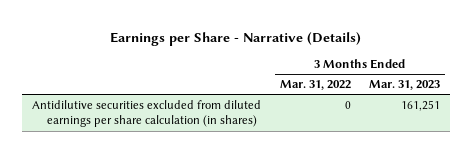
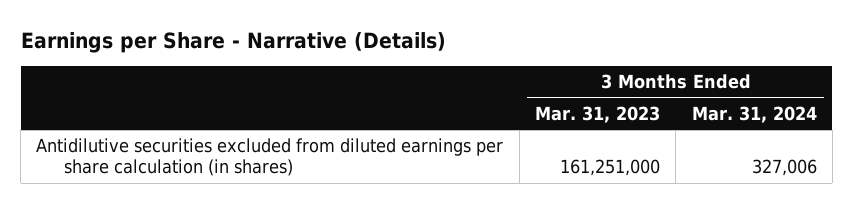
- | 3 Months Ended Mar. 31, 2022 | 3 Months Ended Mar. 31, 2023
+ | 3 Months Ended Mar. 31, 2023 | 3 Months Ended Mar. 31, 2024
- Antidilutive securities excluded from diluted earnings per share calculation (in shares) | 0 | 161,251
+ Antidilutive securities excluded from diluted earnings per share calculation (in shares) | 161,251,000 | 327,006

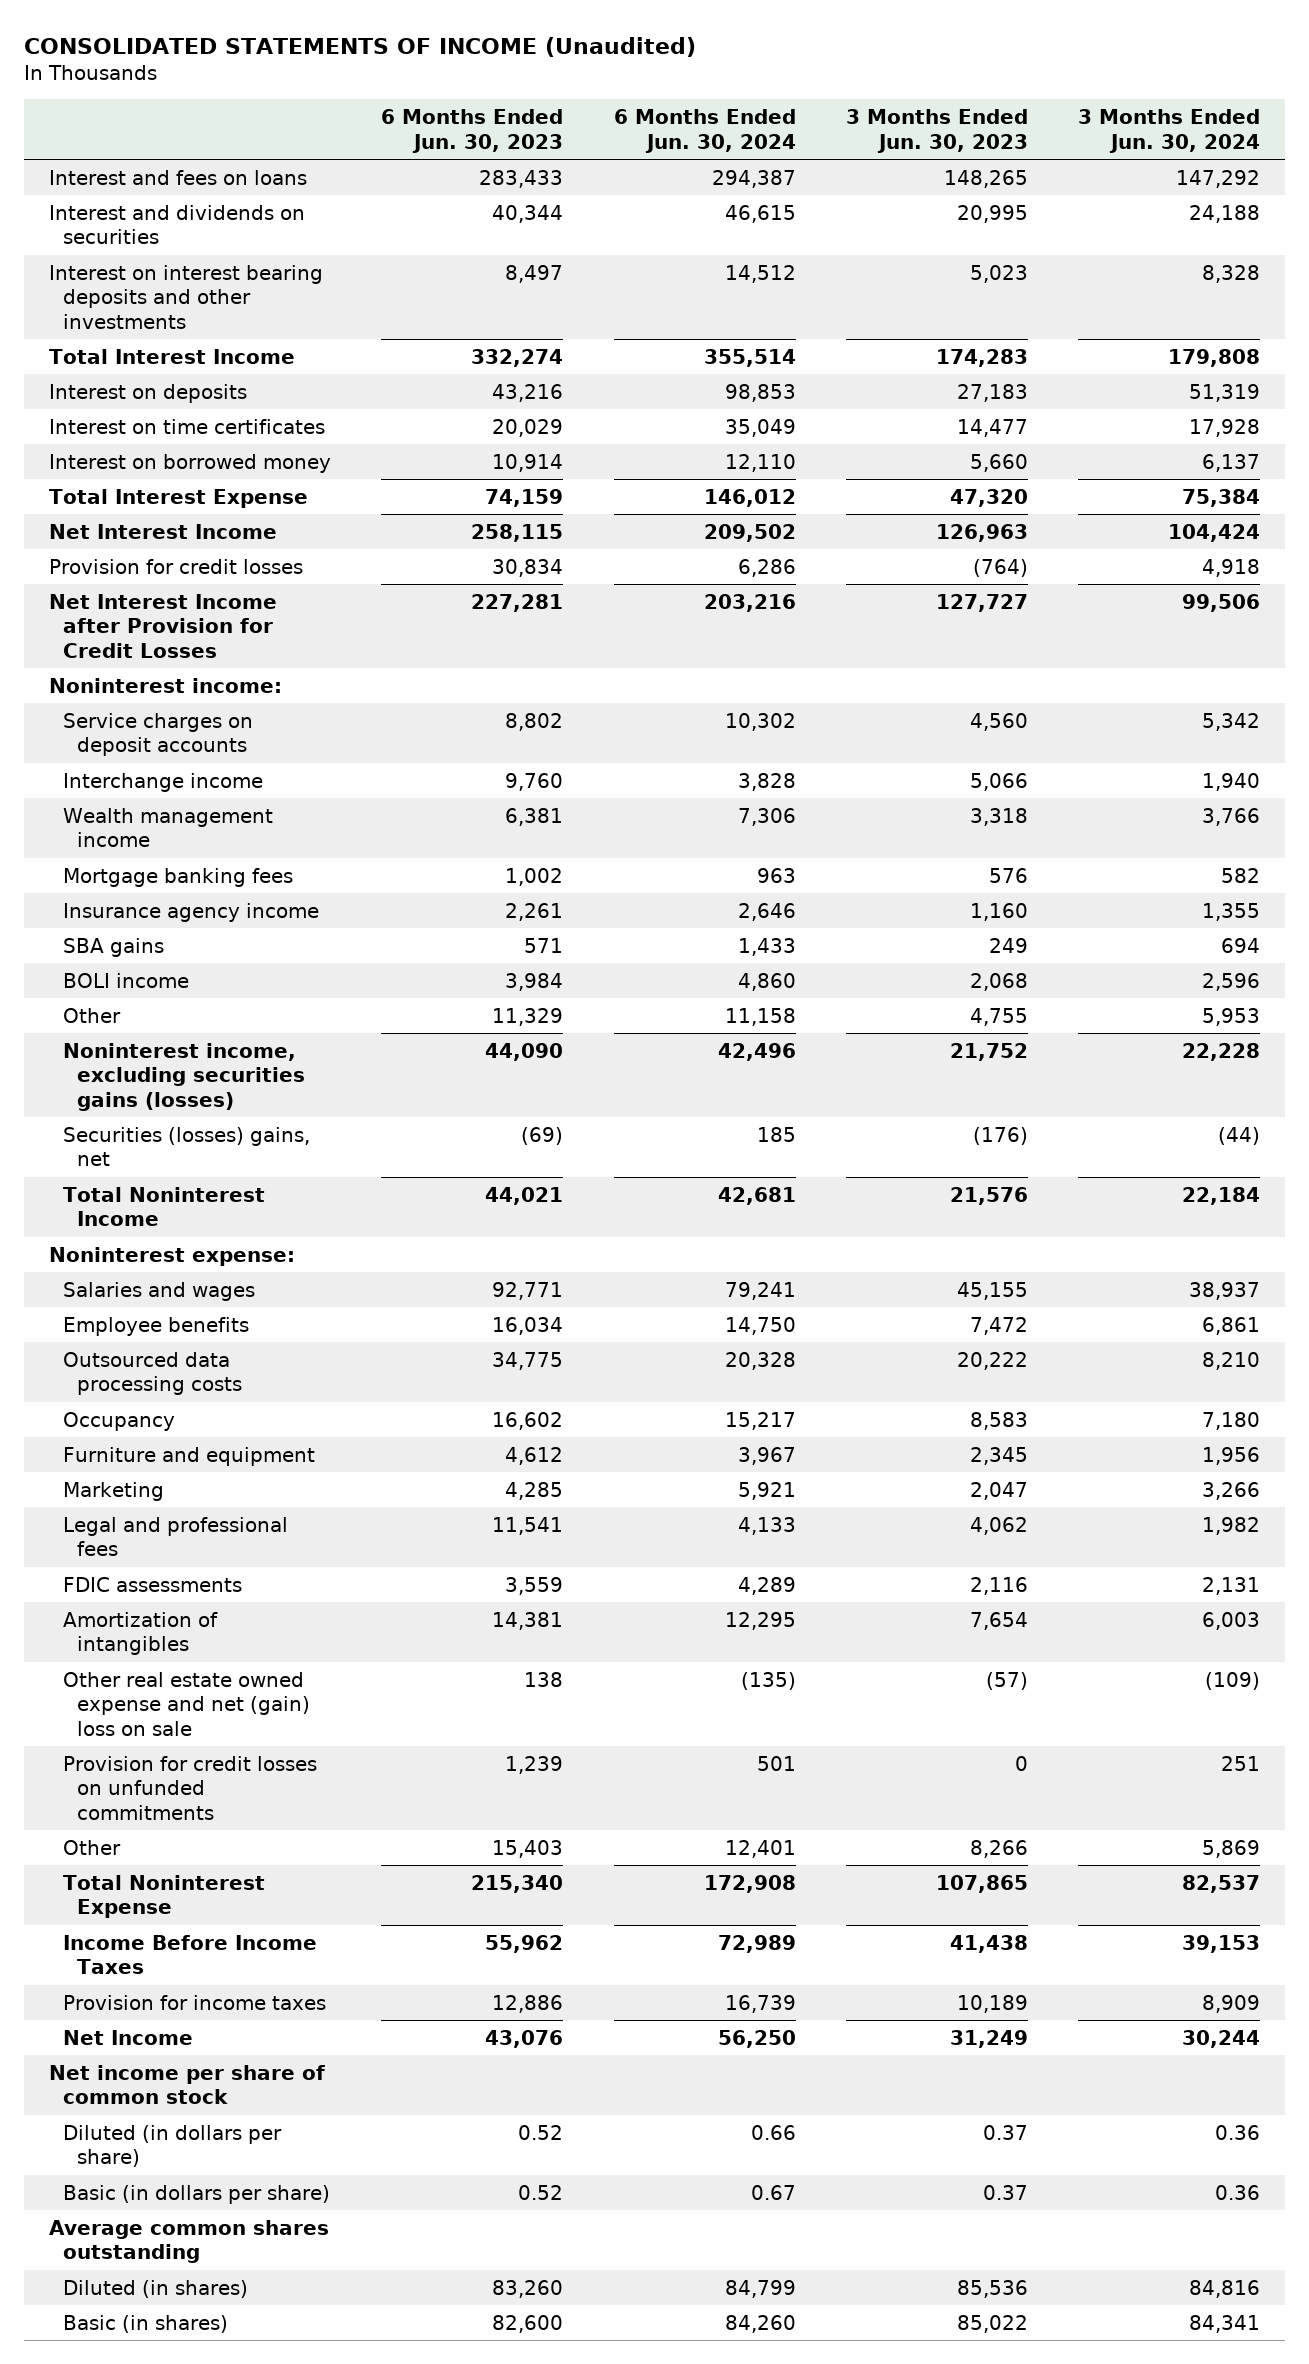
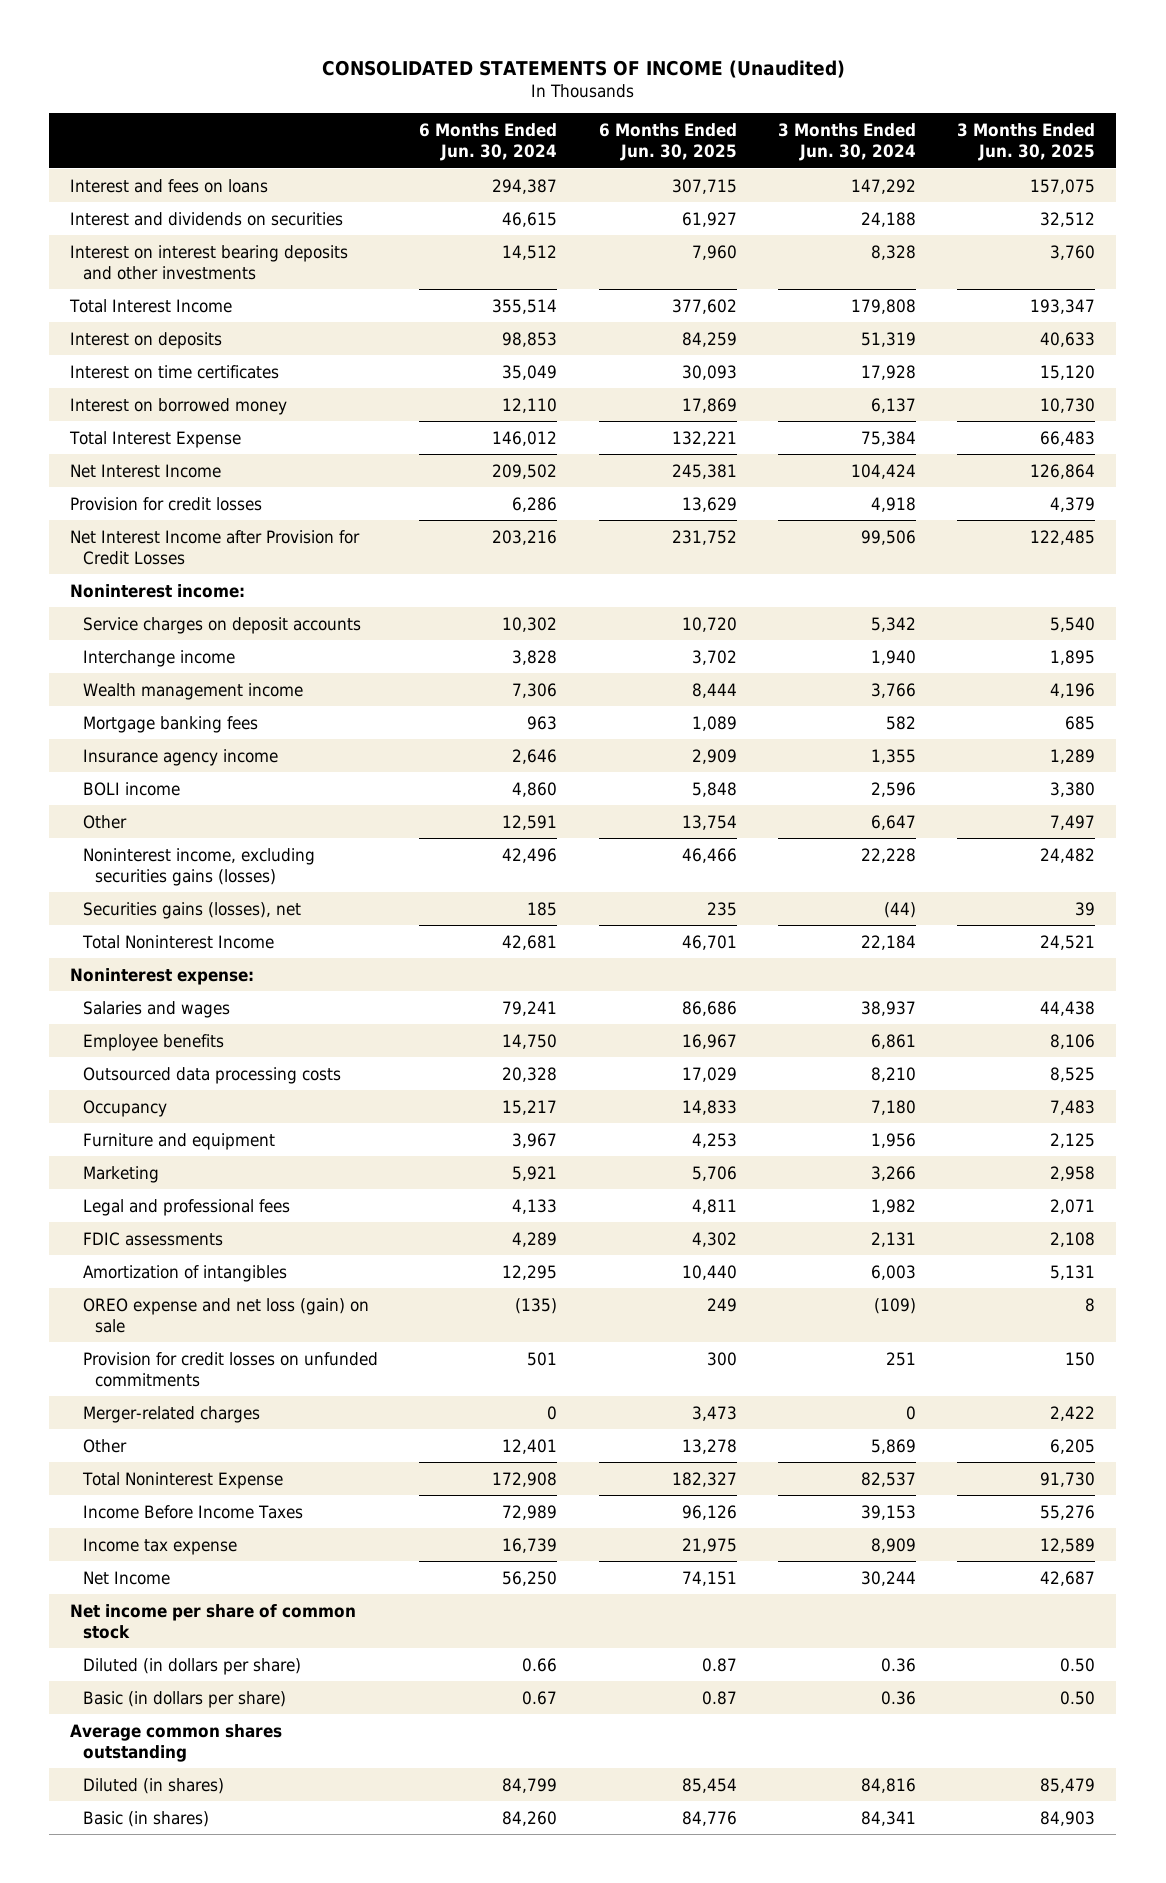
- | 6 Months Ended Jun. 30, 2023 | 6 Months Ended Jun. 30, 2024 | 3 Months Ended Jun. 30, 2023 | 3 Months Ended Jun. 30, 2024
+ | 6 Months Ended Jun. 30, 2024 | 6 Months Ended Jun. 30, 2025 | 3 Months Ended Jun. 30, 2024 | 3 Months Ended Jun. 30, 2025
- SBA gains | 571 | 1,433 | 249 | 694
- Other | 11,329 | 11,158 | 4,755 | 5,953
+ Other | 12,591 | 13,754 | 6,647 | 7,497
- Securities (losses) gains, net | (69) | 185 | (176) | (44)
+ Securities gains (losses), net | 185 | 235 | (44) | 39
- Other real estate owned expense and net (gain) loss on sale | 138 | (135) | (57) | (109)
+ OREO expense and net loss (gain) on sale | (135) | 249 | (109) | 8
+ Merger-related charges | 0 | 3,473 | 0 | 2,422
- Provision for income taxes | 12,886 | 16,739 | 10,189 | 8,909
+ Income tax expense | 16,739 | 21,975 | 8,909 | 12,589

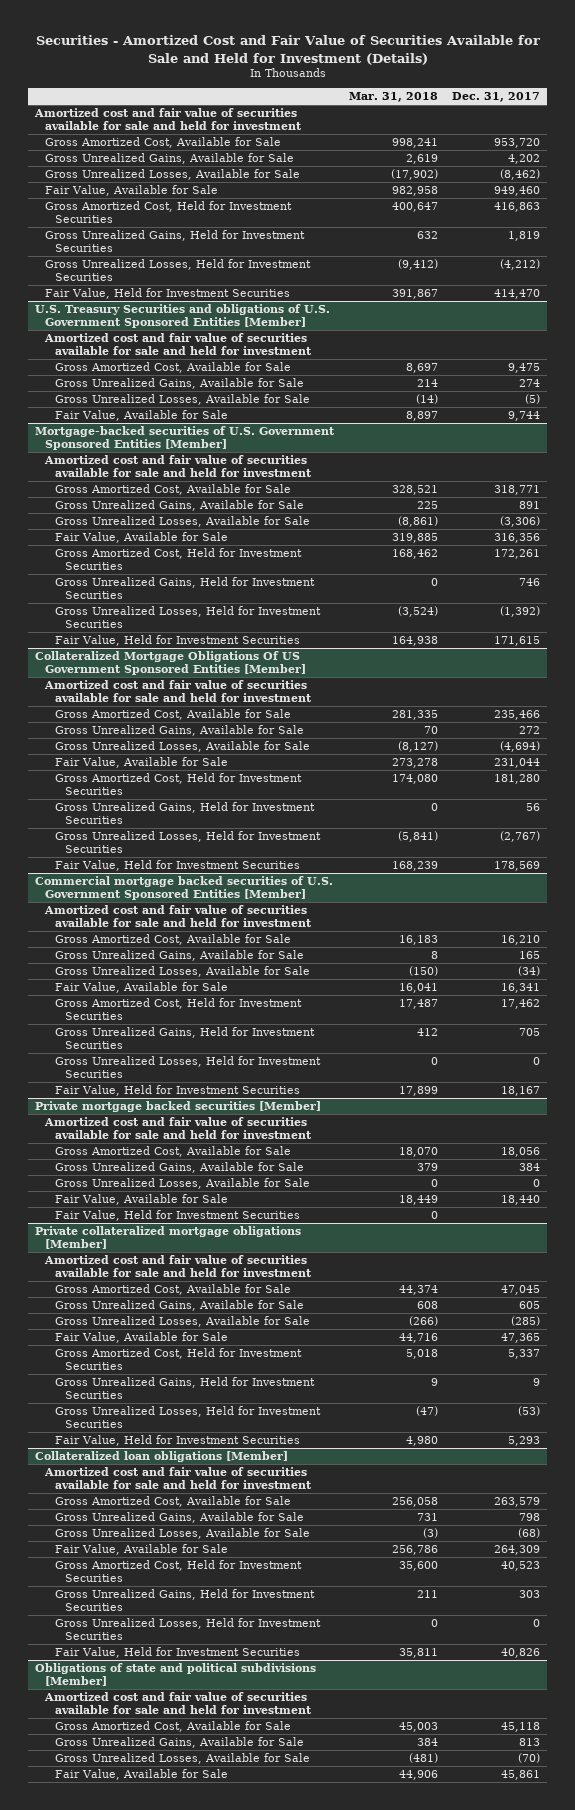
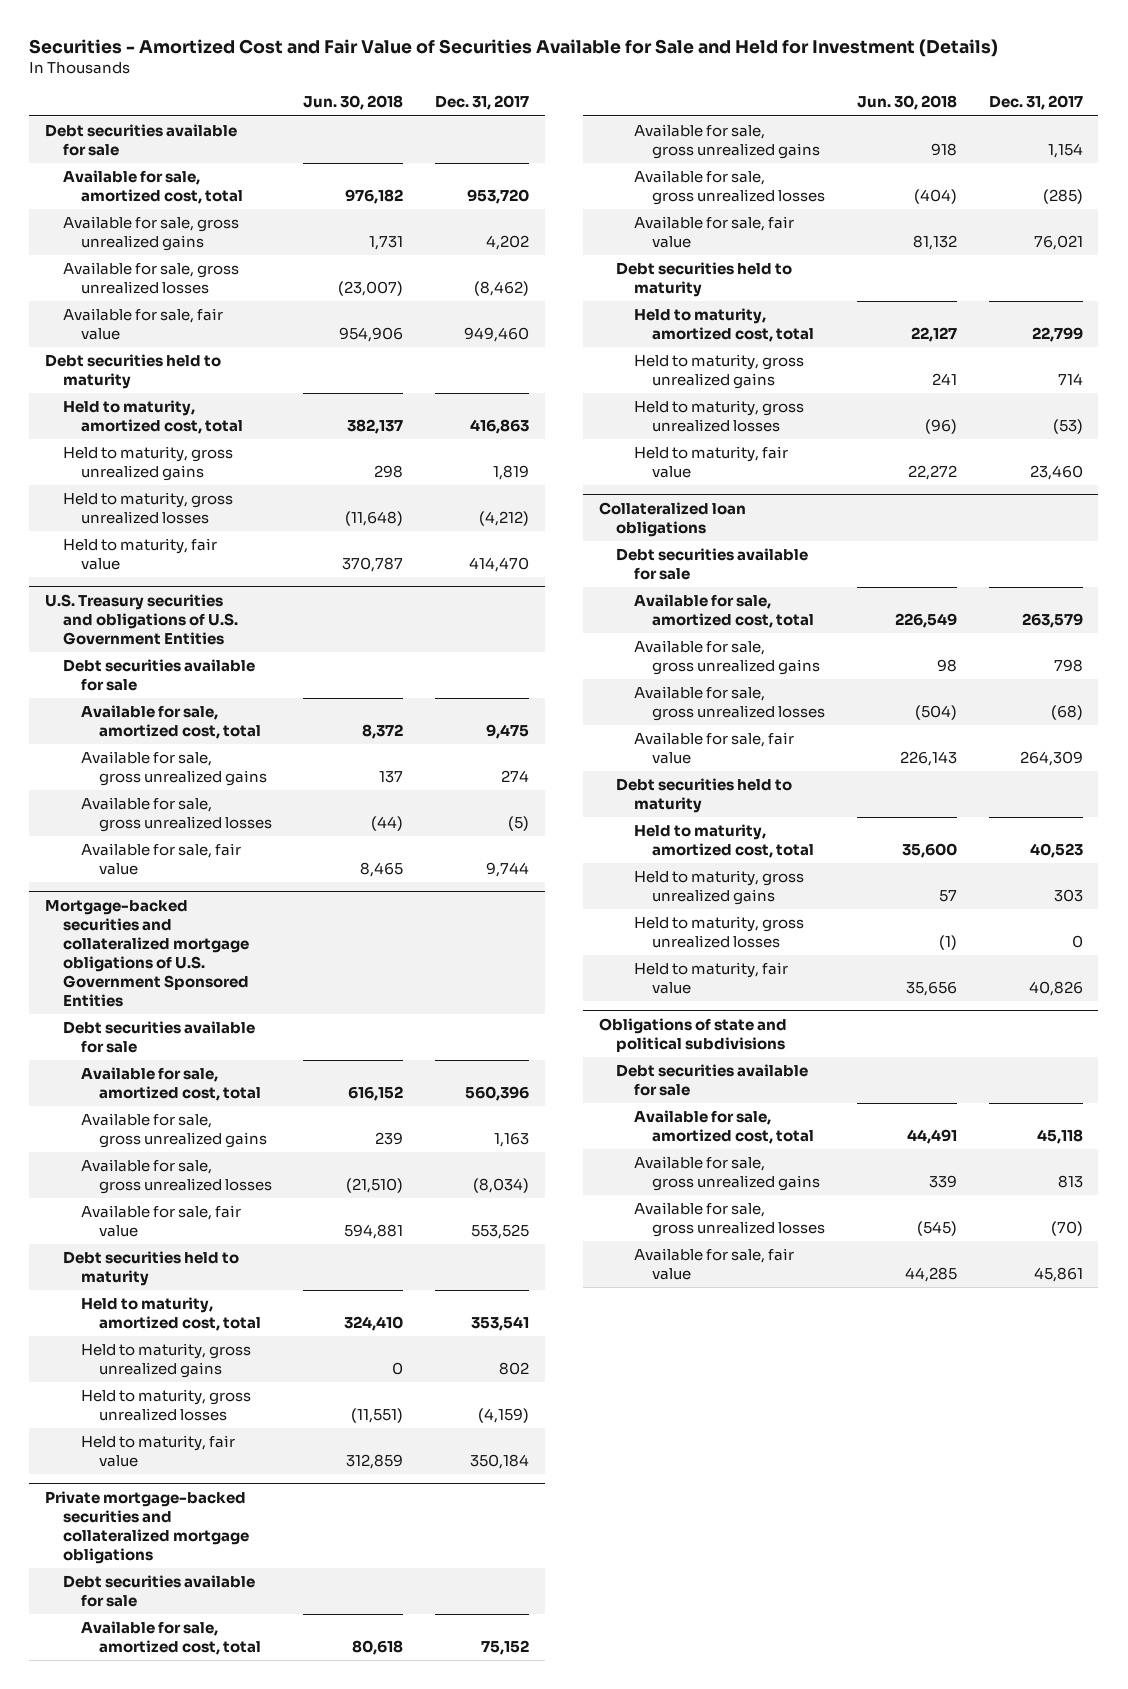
- | Mar. 31, 2018 | Dec. 31, 2017
+ | Jun. 30, 2018 | Dec. 31, 2017
- Amortized cost and fair value of securities available for sale and held for investment
- Gross Amortized Cost, Available for Sale | 998,241 | 953,720
- Gross Unrealized Gains, Available for Sale | 2,619 | 4,202
- Gross Unrealized Losses, Available for Sale | (17,902) | (8,462)
- Fair Value, Available for Sale | 982,958 | 949,460
- Gross Amortized Cost, Held for Investment Securities | 400,647 | 416,863
- Gross Unrealized Gains, Held for Investment Securities | 632 | 1,819
- Gross Unrealized Losses, Held for Investment Securities | (9,412) | (4,212)
- Fair Value, Held for Investment Securities | 391,867 | 414,470
- U.S. Treasury Securities and obligations of U.S. Government Sponsored Entities [Member]
- Amortized cost and fair value of securities available for sale and held for investment
- Gross Amortized Cost, Available for Sale | 8,697 | 9,475
- Gross Unrealized Gains, Available for Sale | 214 | 274
- Gross Unrealized Losses, Available for Sale | (14) | (5)
- Fair Value, Available for Sale | 8,897 | 9,744
- Mortgage-backed securities of U.S. Government Sponsored Entities [Member]
- Amortized cost and fair value of securities available for sale and held for investment
- Gross Amortized Cost, Available for Sale | 328,521 | 318,771
- Gross Unrealized Gains, Available for Sale | 225 | 891
- Gross Unrealized Losses, Available for Sale | (8,861) | (3,306)
- Fair Value, Available for Sale | 319,885 | 316,356
- Gross Amortized Cost, Held for Investment Securities | 168,462 | 172,261
- Gross Unrealized Gains, Held for Investment Securities | 0 | 746
- Gross Unrealized Losses, Held for Investment Securities | (3,524) | (1,392)
- Fair Value, Held for Investment Securities | 164,938 | 171,615
- Collateralized Mortgage Obligations Of US Government Sponsored Entities [Member]
- Amortized cost and fair value of securities available for sale and held for investment
- Gross Amortized Cost, Available for Sale | 281,335 | 235,466
- Gross Unrealized Gains, Available for Sale | 70 | 272
- Gross Unrealized Losses, Available for Sale | (8,127) | (4,694)
- Fair Value, Available for Sale | 273,278 | 231,044
- Gross Amortized Cost, Held for Investment Securities | 174,080 | 181,280
- Gross Unrealized Gains, Held for Investment Securities | 0 | 56
- Gross Unrealized Losses, Held for Investment Securities | (5,841) | (2,767)
- Fair Value, Held for Investment Securities | 168,239 | 178,569
- Commercial mortgage backed securities of U.S. Government Sponsored Entities [Member]
- Amortized cost and fair value of securities available for sale and held for investment
- Gross Amortized Cost, Available for Sale | 16,183 | 16,210
- Gross Unrealized Gains, Available for Sale | 8 | 165
- Gross Unrealized Losses, Available for Sale | (150) | (34)
- Fair Value, Available for Sale | 16,041 | 16,341
- Gross Amortized Cost, Held for Investment Securities | 17,487 | 17,462
- Gross Unrealized Gains, Held for Investment Securities | 412 | 705
- Gross Unrealized Losses, Held for Investment Securities | 0 | 0
- Fair Value, Held for Investment Securities | 17,899 | 18,167
- Private mortgage backed securities [Member]
- Amortized cost and fair value of securities available for sale and held for investment
- Gross Amortized Cost, Available for Sale | 18,070 | 18,056
- Gross Unrealized Gains, Available for Sale | 379 | 384
- Gross Unrealized Losses, Available for Sale | 0 | 0
- Fair Value, Available for Sale | 18,449 | 18,440
- Fair Value, Held for Investment Securities | 0 |
- Private collateralized mortgage obligations [Member]
- Amortized cost and fair value of securities available for sale and held for investment
- Gross Amortized Cost, Available for Sale | 44,374 | 47,045
- Gross Unrealized Gains, Available for Sale | 608 | 605
- Gross Unrealized Losses, Available for Sale | (266) | (285)
- Fair Value, Available for Sale | 44,716 | 47,365
- Gross Amortized Cost, Held for Investment Securities | 5,018 | 5,337
- Gross Unrealized Gains, Held for Investment Securities | 9 | 9
- Gross Unrealized Losses, Held for Investment Securities | (47) | (53)
- Fair Value, Held for Investment Securities | 4,980 | 5,293
- Collateralized loan obligations [Member]
- Amortized cost and fair value of securities available for sale and held for investment
- Gross Amortized Cost, Available for Sale | 256,058 | 263,579
- Gross Unrealized Gains, Available for Sale | 731 | 798
- Gross Unrealized Losses, Available for Sale | (3) | (68)
- Fair Value, Available for Sale | 256,786 | 264,309
- Gross Amortized Cost, Held for Investment Securities | 35,600 | 40,523
- Gross Unrealized Gains, Held for Investment Securities | 211 | 303
- Gross Unrealized Losses, Held for Investment Securities | 0 | 0
- Fair Value, Held for Investment Securities | 35,811 | 40,826
- Obligations of state and political subdivisions [Member]
- Amortized cost and fair value of securities available for sale and held for investment
- Gross Amortized Cost, Available for Sale | 45,003 | 45,118
- Gross Unrealized Gains, Available for Sale | 384 | 813
- Gross Unrealized Losses, Available for Sale | (481) | (70)
- Fair Value, Available for Sale | 44,906 | 45,861
+ Debt securities available for sale
+ Available for sale, amortized cost, total | 976,182 | 953,720
+ Available for sale, gross unrealized gains | 1,731 | 4,202
+ Available for sale, gross unrealized losses | (23,007) | (8,462)
+ Available for sale, fair value | 954,906 | 949,460
+ Debt securities held to maturity
+ Held to maturity, amortized cost, total | 382,137 | 416,863
+ Held to maturity, gross unrealized gains | 298 | 1,819
+ Held to maturity, gross unrealized losses | (11,648) | (4,212)
+ Held to maturity, fair value | 370,787 | 414,470
+ U.S. Treasury securities and obligations of U.S. Government Entities
+ Debt securities available for sale
+ Available for sale, amortized cost, total | 8,372 | 9,475
+ Available for sale, gross unrealized gains | 137 | 274
+ Available for sale, gross unrealized losses | (44) | (5)
+ Available for sale, fair value | 8,465 | 9,744
+ Mortgage-backed securities and collateralized mortgage obligations of U.S. Government Sponsored Entities
+ Debt securities available for sale
+ Available for sale, amortized cost, total | 616,152 | 560,396
+ Available for sale, gross unrealized gains | 239 | 1,163
+ Available for sale, gross unrealized losses | (21,510) | (8,034)
+ Available for sale, fair value | 594,881 | 553,525
+ Debt securities held to maturity
+ Held to maturity, amortized cost, total | 324,410 | 353,541
+ Held to maturity, gross unrealized gains | 0 | 802
+ Held to maturity, gross unrealized losses | (11,551) | (4,159)
+ Held to maturity, fair value | 312,859 | 350,184
+ Private mortgage-backed securities and collateralized mortgage obligations
+ Debt securities available for sale
+ Available for sale, amortized cost, total | 80,618 | 75,152
+ Available for sale, gross unrealized gains | 918 | 1,154
+ Available for sale, gross unrealized losses | (404) | (285)
+ Available for sale, fair value | 81,132 | 76,021
+ Debt securities held to maturity
+ Held to maturity, amortized cost, total | 22,127 | 22,799
+ Held to maturity, gross unrealized gains | 241 | 714
+ Held to maturity, gross unrealized losses | (96) | (53)
+ Held to maturity, fair value | 22,272 | 23,460
+ Collateralized loan obligations
+ Debt securities available for sale
+ Available for sale, amortized cost, total | 226,549 | 263,579
+ Available for sale, gross unrealized gains | 98 | 798
+ Available for sale, gross unrealized losses | (504) | (68)
+ Available for sale, fair value | 226,143 | 264,309
+ Debt securities held to maturity
+ Held to maturity, amortized cost, total | 35,600 | 40,523
+ Held to maturity, gross unrealized gains | 57 | 303
+ Held to maturity, gross unrealized losses | (1) | 0
+ Held to maturity, fair value | 35,656 | 40,826
+ Obligations of state and political subdivisions
+ Debt securities available for sale
+ Available for sale, amortized cost, total | 44,491 | 45,118
+ Available for sale, gross unrealized gains | 339 | 813
+ Available for sale, gross unrealized losses | (545) | (70)
+ Available for sale, fair value | 44,285 | 45,861

